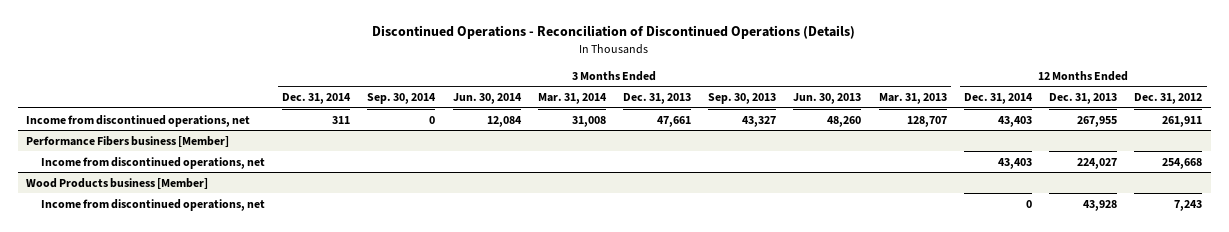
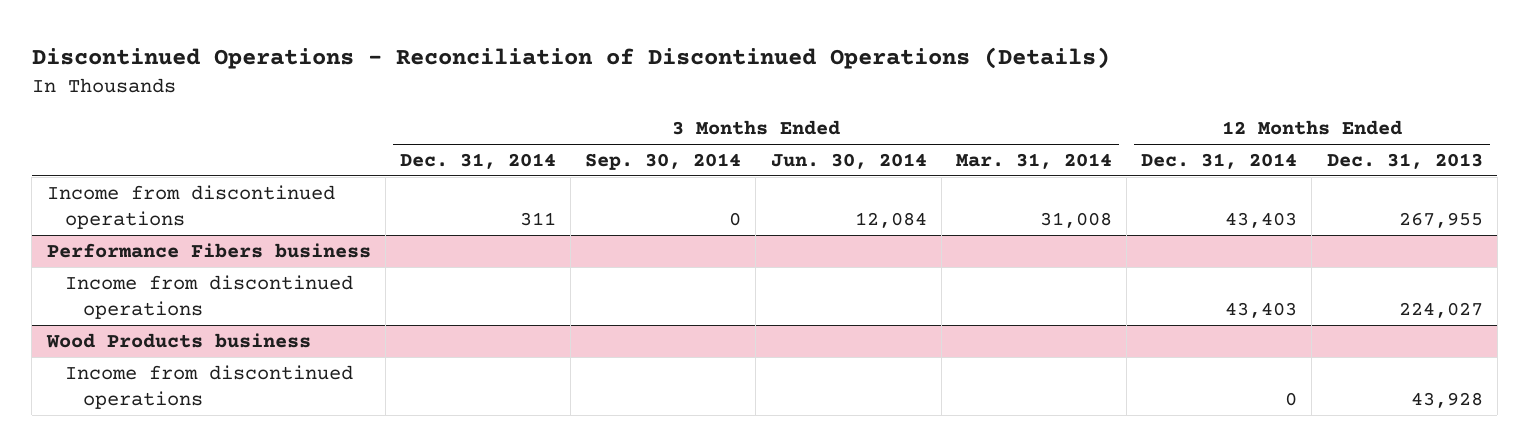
- | 3 Months Ended Dec. 31, 2014 | 3 Months Ended Sep. 30, 2014 | 3 Months Ended Jun. 30, 2014 | 3 Months Ended Mar. 31, 2014 | 3 Months Ended Dec. 31, 2013 | 3 Months Ended Sep. 30, 2013 | 3 Months Ended Jun. 30, 2013 | 3 Months Ended Mar. 31, 2013 | 12 Months Ended Dec. 31, 2014 | 12 Months Ended Dec. 31, 2013 | 12 Months Ended Dec. 31, 2012
+ | 3 Months Ended Dec. 31, 2014 | 3 Months Ended Sep. 30, 2014 | 3 Months Ended Jun. 30, 2014 | 3 Months Ended Mar. 31, 2014 | 12 Months Ended Dec. 31, 2014 | 12 Months Ended Dec. 31, 2013
- Income from discontinued operations, net | 311 | 0 | 12,084 | 31,008 | 47,661 | 43,327 | 48,260 | 128,707 | 43,403 | 267,955 | 261,911
- Performance Fibers business [Member]
- Income from discontinued operations, net | | | | | | | | | 43,403 | 224,027 | 254,668
- Wood Products business [Member]
- Income from discontinued operations, net | | | | | | | | | 0 | 43,928 | 7,243
+ Income from discontinued operations | 311 | 0 | 12,084 | 31,008 | 43,403 | 267,955
+ Performance Fibers business
+ Income from discontinued operations | | | | | 43,403 | 224,027
+ Wood Products business
+ Income from discontinued operations | | | | | 0 | 43,928

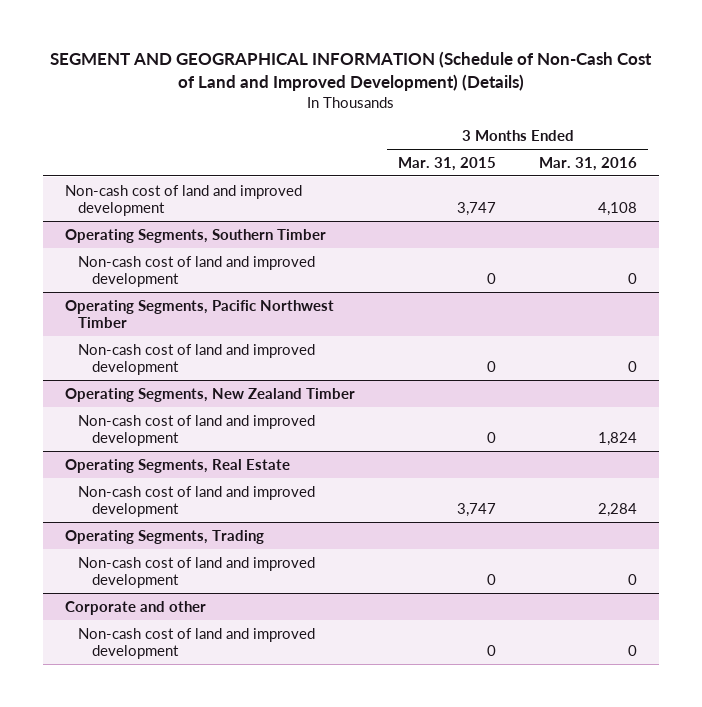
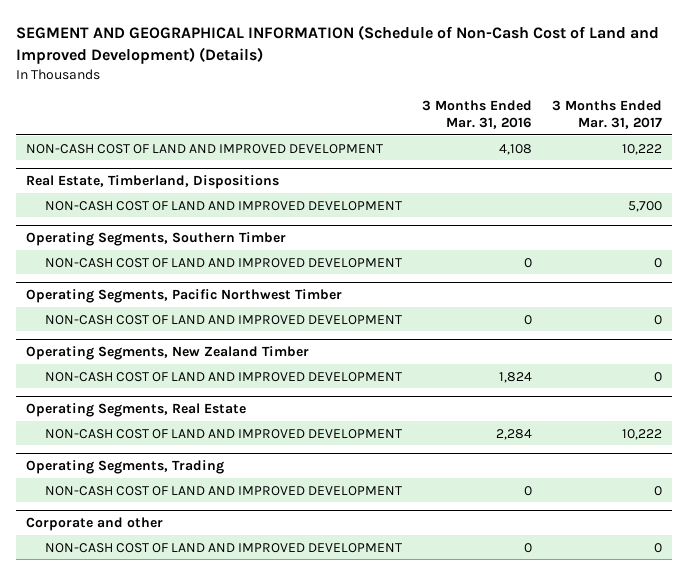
- | 3 Months Ended Mar. 31, 2015 | 3 Months Ended Mar. 31, 2016
+ | 3 Months Ended Mar. 31, 2016 | 3 Months Ended Mar. 31, 2017
- Non-cash cost of land and improved development | 3,747 | 4,108
+ NON-CASH COST OF LAND AND IMPROVED DEVELOPMENT | 4,108 | 10,222
+ Real Estate, Timberland, Dispositions
+ NON-CASH COST OF LAND AND IMPROVED DEVELOPMENT | | 5,700
@ Operating Segments, Southern Timber
- Non-cash cost of land and improved development | 0 | 0
+ NON-CASH COST OF LAND AND IMPROVED DEVELOPMENT | 0 | 0
@ Operating Segments, Pacific Northwest Timber
- Non-cash cost of land and improved development | 0 | 0
+ NON-CASH COST OF LAND AND IMPROVED DEVELOPMENT | 0 | 0
@ Operating Segments, New Zealand Timber
- Non-cash cost of land and improved development | 0 | 1,824
+ NON-CASH COST OF LAND AND IMPROVED DEVELOPMENT | 1,824 | 0
@ Operating Segments, Real Estate
- Non-cash cost of land and improved development | 3,747 | 2,284
+ NON-CASH COST OF LAND AND IMPROVED DEVELOPMENT | 2,284 | 10,222
@ Operating Segments, Trading
- Non-cash cost of land and improved development | 0 | 0
+ NON-CASH COST OF LAND AND IMPROVED DEVELOPMENT | 0 | 0
@ Corporate and other
- Non-cash cost of land and improved development | 0 | 0
+ NON-CASH COST OF LAND AND IMPROVED DEVELOPMENT | 0 | 0

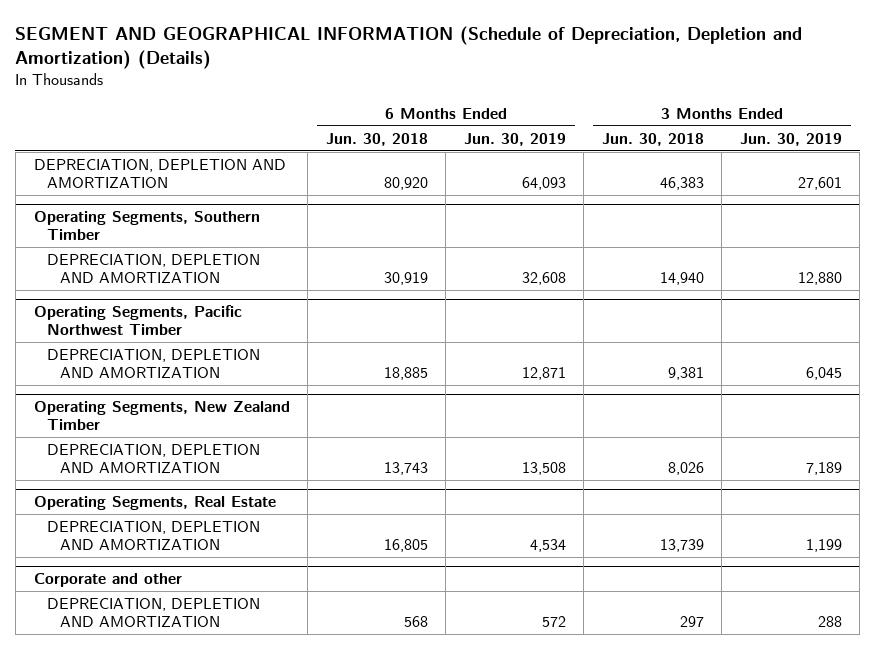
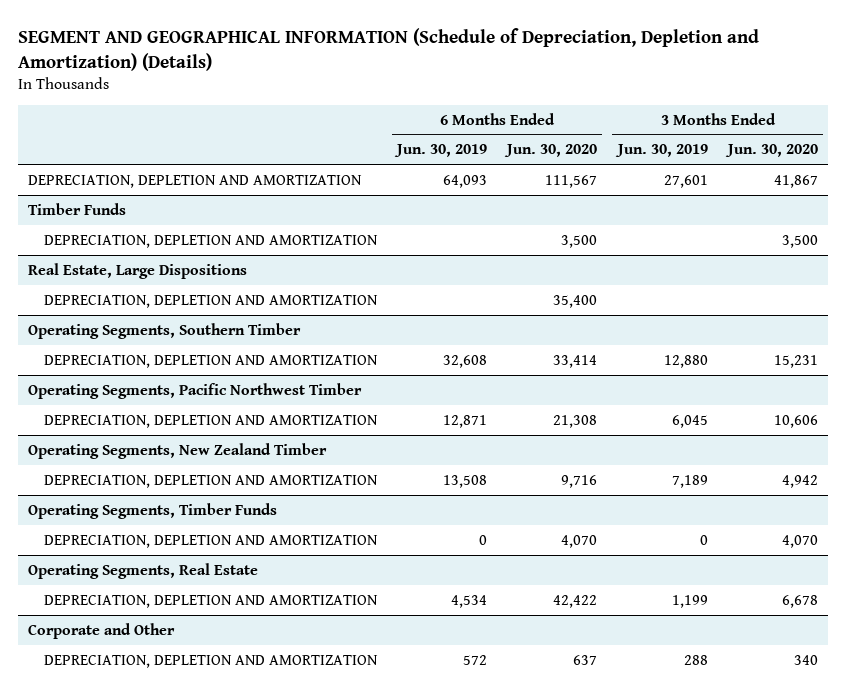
- | 6 Months Ended Jun. 30, 2018 | 6 Months Ended Jun. 30, 2019 | 3 Months Ended Jun. 30, 2018 | 3 Months Ended Jun. 30, 2019
+ | 6 Months Ended Jun. 30, 2019 | 6 Months Ended Jun. 30, 2020 | 3 Months Ended Jun. 30, 2019 | 3 Months Ended Jun. 30, 2020
+ Timber Funds
+ DEPRECIATION, DEPLETION AND AMORTIZATION | | 3,500 | | 3,500
+ Real Estate, Large Dispositions
+ DEPRECIATION, DEPLETION AND AMORTIZATION | | 35,400 | |
+ Operating Segments, Timber Funds
+ DEPRECIATION, DEPLETION AND AMORTIZATION | 0 | 4,070 | 0 | 4,070
- Corporate and other
+ Corporate and Other

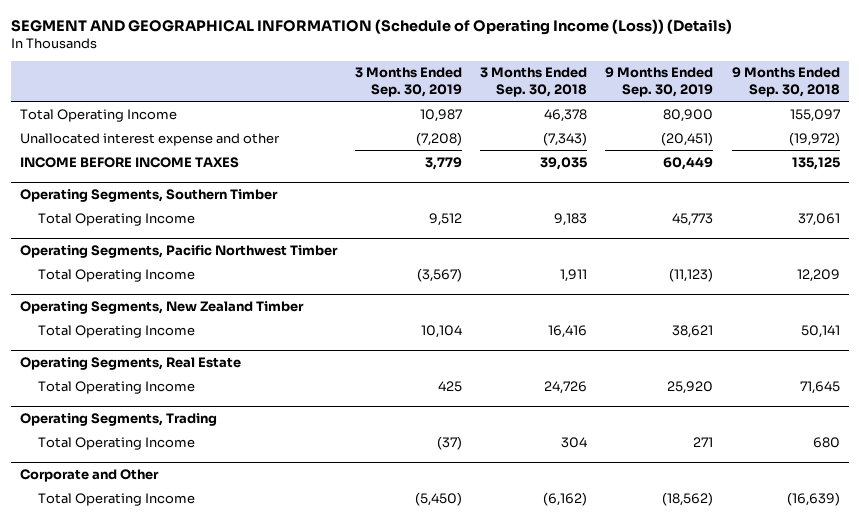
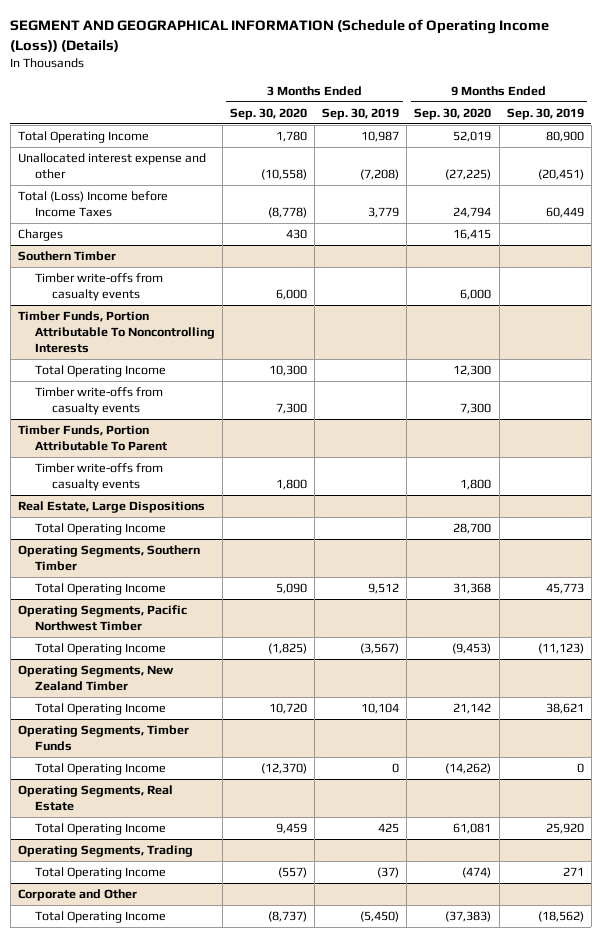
- | 3 Months Ended Sep. 30, 2019 | 3 Months Ended Sep. 30, 2018 | 9 Months Ended Sep. 30, 2019 | 9 Months Ended Sep. 30, 2018
+ | 3 Months Ended Sep. 30, 2020 | 3 Months Ended Sep. 30, 2019 | 9 Months Ended Sep. 30, 2020 | 9 Months Ended Sep. 30, 2019
- INCOME BEFORE INCOME TAXES | 3,779 | 39,035 | 60,449 | 135,125
+ Total (Loss) Income before Income Taxes | (8,778) | 3,779 | 24,794 | 60,449
+ Charges | 430 | | 16,415 |
+ Southern Timber
+ Timber write-offs from casualty events | 6,000 | | 6,000 |
+ Timber Funds, Portion Attributable To Noncontrolling Interests
+ Total Operating Income | 10,300 | | 12,300 |
+ Timber write-offs from casualty events | 7,300 | | 7,300 |
+ Timber Funds, Portion Attributable To Parent
+ Timber write-offs from casualty events | 1,800 | | 1,800 |
+ Real Estate, Large Dispositions
+ Total Operating Income | | | 28,700 |
+ Operating Segments, Timber Funds
+ Total Operating Income | (12,370) | 0 | (14,262) | 0

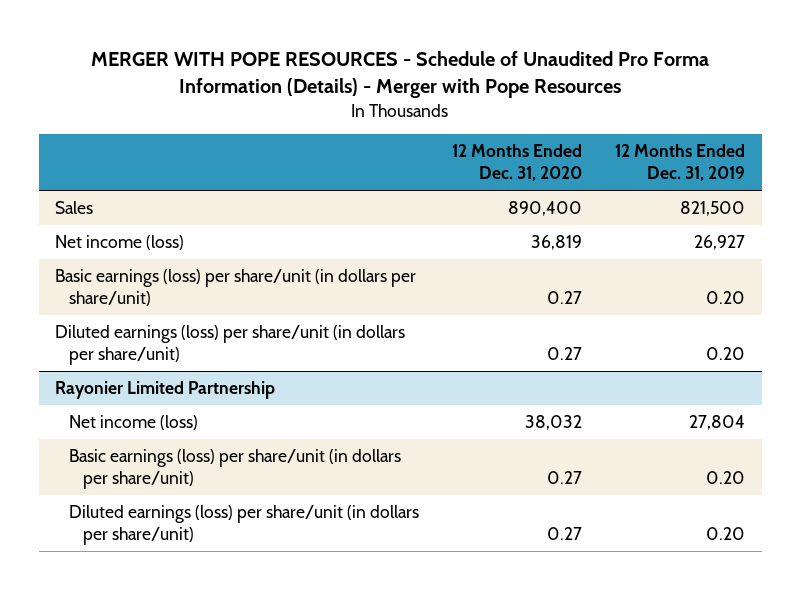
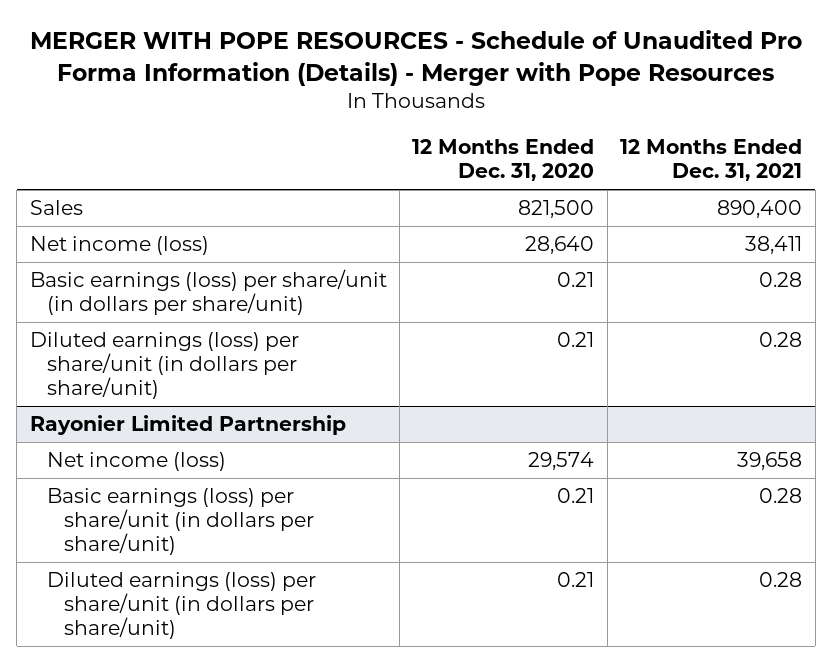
- | 12 Months Ended Dec. 31, 2020 | 12 Months Ended Dec. 31, 2019
+ | 12 Months Ended Dec. 31, 2020 | 12 Months Ended Dec. 31, 2021
- Sales | 890,400 | 821,500
- Net income (loss) | 36,819 | 26,927
- Basic earnings (loss) per share/unit (in dollars per share/unit) | 0.27 | 0.20
- Diluted earnings (loss) per share/unit (in dollars per share/unit) | 0.27 | 0.20
+ Sales | 821,500 | 890,400
+ Net income (loss) | 28,640 | 38,411
+ Basic earnings (loss) per share/unit (in dollars per share/unit) | 0.21 | 0.28
+ Diluted earnings (loss) per share/unit (in dollars per share/unit) | 0.21 | 0.28
@ Rayonier Limited Partnership
- Net income (loss) | 38,032 | 27,804
- Basic earnings (loss) per share/unit (in dollars per share/unit) | 0.27 | 0.20
- Diluted earnings (loss) per share/unit (in dollars per share/unit) | 0.27 | 0.20
+ Net income (loss) | 29,574 | 39,658
+ Basic earnings (loss) per share/unit (in dollars per share/unit) | 0.21 | 0.28
+ Diluted earnings (loss) per share/unit (in dollars per share/unit) | 0.21 | 0.28

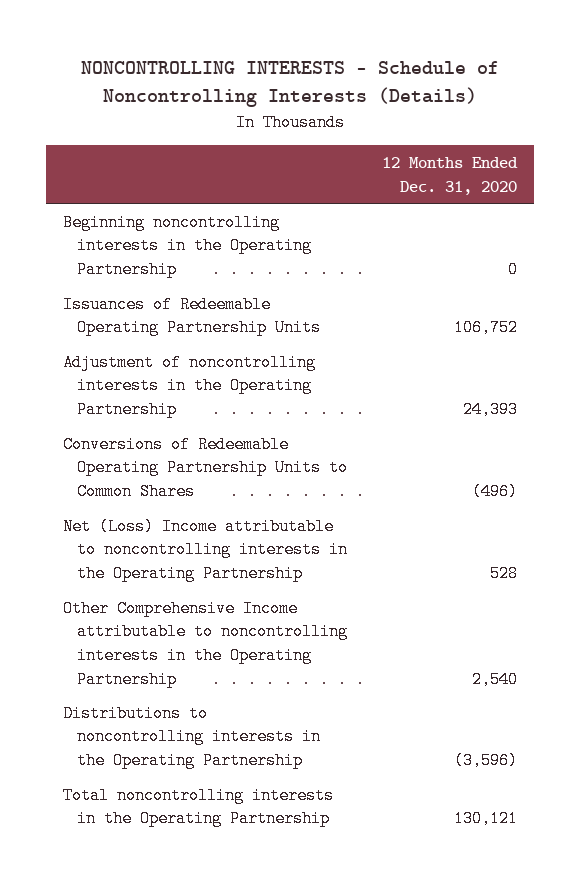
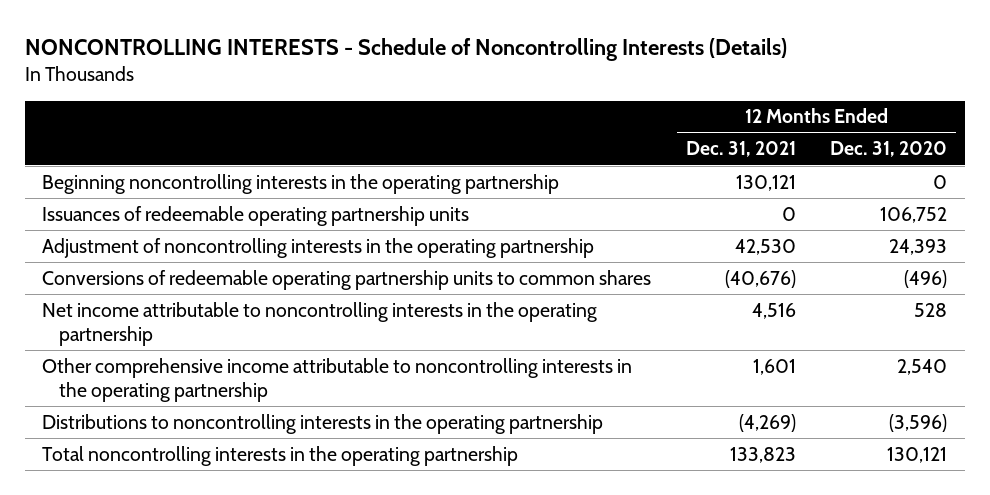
- | 12 Months Ended Dec. 31, 2020
+ | 12 Months Ended Dec. 31, 2021 | 12 Months Ended Dec. 31, 2020
- Beginning noncontrolling interests in the Operating Partnership | 0
- Issuances of Redeemable Operating Partnership Units | 106,752
- Adjustment of noncontrolling interests in the Operating Partnership | 24,393
- Conversions of Redeemable Operating Partnership Units to Common Shares | (496)
- Net (Loss) Income attributable to noncontrolling interests in the Operating Partnership | 528
- Other Comprehensive Income attributable to noncontrolling interests in the Operating Partnership | 2,540
- Distributions to noncontrolling interests in the Operating Partnership | (3,596)
- Total noncontrolling interests in the Operating Partnership | 130,121
+ Beginning noncontrolling interests in the operating partnership | 130,121 | 0
+ Issuances of redeemable operating partnership units | 0 | 106,752
+ Adjustment of noncontrolling interests in the operating partnership | 42,530 | 24,393
+ Conversions of redeemable operating partnership units to common shares | (40,676) | (496)
+ Net income attributable to noncontrolling interests in the operating partnership | 4,516 | 528
+ Other comprehensive income attributable to noncontrolling interests in the operating partnership | 1,601 | 2,540
+ Distributions to noncontrolling interests in the operating partnership | (4,269) | (3,596)
+ Total noncontrolling interests in the operating partnership | 133,823 | 130,121

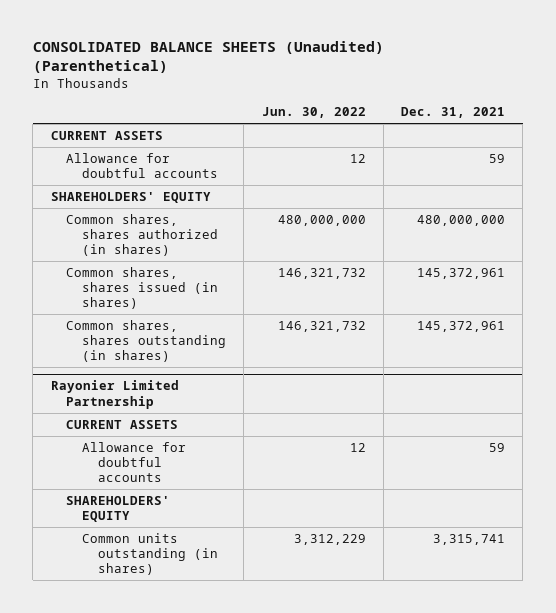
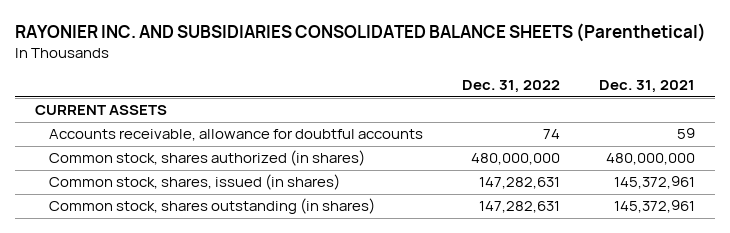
- CONSOLIDATED BALANCE SHEETS (Unaudited) (Parenthetical)
+ RAYONIER INC. AND SUBSIDIARIES CONSOLIDATED BALANCE SHEETS (Parenthetical)
- | Jun. 30, 2022 | Dec. 31, 2021
+ | Dec. 31, 2022 | Dec. 31, 2021
- Allowance for doubtful accounts | 12 | 59
- SHAREHOLDERS' EQUITY
- Common shares, shares authorized (in shares) | 480,000,000 | 480,000,000
- Common shares, shares issued (in shares) | 146,321,732 | 145,372,961
- Common shares, shares outstanding (in shares) | 146,321,732 | 145,372,961
- Rayonier Limited Partnership
- CURRENT ASSETS
- Allowance for doubtful accounts | 12 | 59
- SHAREHOLDERS' EQUITY
- Common units outstanding (in shares) | 3,312,229 | 3,315,741
+ Accounts receivable, allowance for doubtful accounts | 74 | 59
+ Common stock, shares authorized (in shares) | 480,000,000 | 480,000,000
+ Common stock, shares, issued (in shares) | 147,282,631 | 145,372,961
+ Common stock, shares outstanding (in shares) | 147,282,631 | 145,372,961

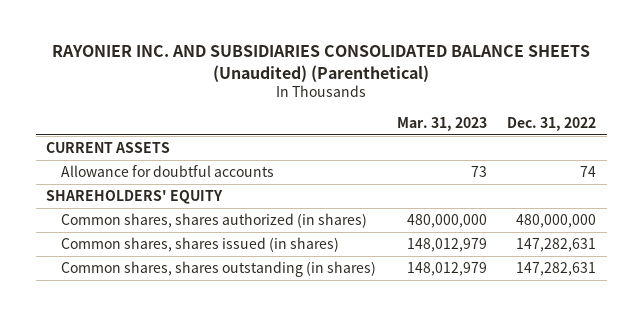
- RAYONIER INC. AND SUBSIDIARIES CONSOLIDATED BALANCE SHEETS (Parenthetical)
+ RAYONIER INC. AND SUBSIDIARIES CONSOLIDATED BALANCE SHEETS (Unaudited) (Parenthetical)
- | Dec. 31, 2022 | Dec. 31, 2021
+ | Mar. 31, 2023 | Dec. 31, 2022
- Accounts receivable, allowance for doubtful accounts | 74 | 59
- Common stock, shares authorized (in shares) | 480,000,000 | 480,000,000
- Common stock, shares, issued (in shares) | 147,282,631 | 145,372,961
- Common stock, shares outstanding (in shares) | 147,282,631 | 145,372,961
+ Allowance for doubtful accounts | 73 | 74
+ SHAREHOLDERS' EQUITY
+ Common shares, shares authorized (in shares) | 480,000,000 | 480,000,000
+ Common shares, shares issued (in shares) | 148,012,979 | 147,282,631
+ Common shares, shares outstanding (in shares) | 148,012,979 | 147,282,631

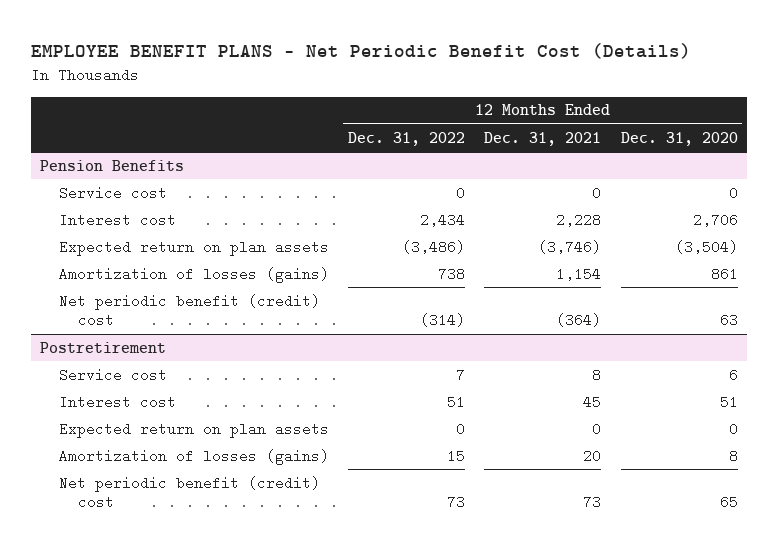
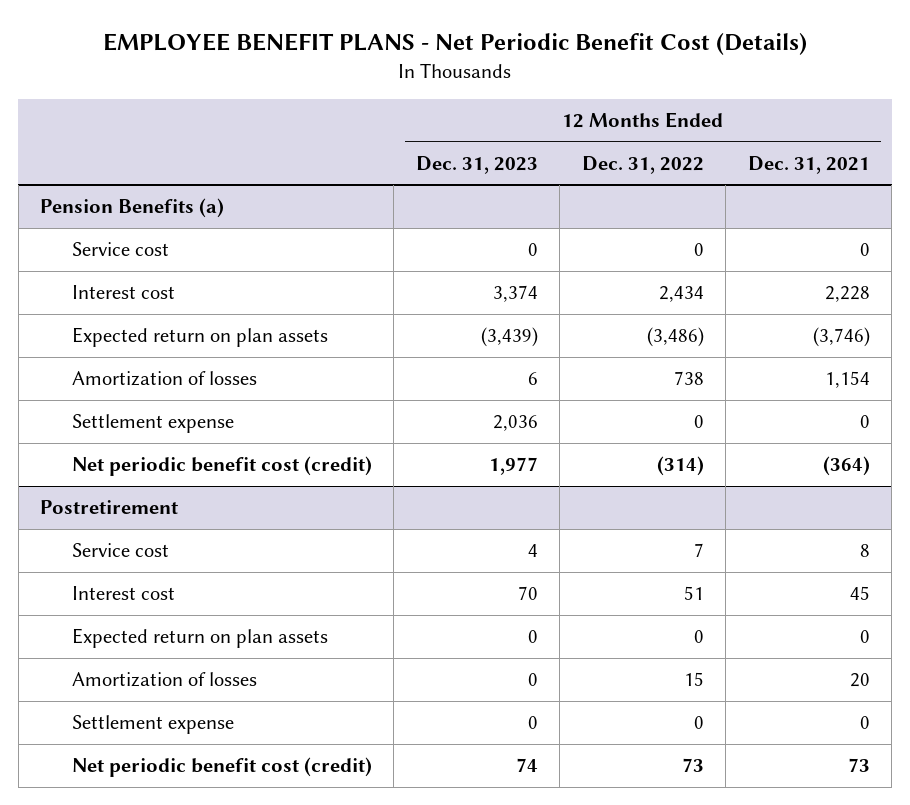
- | 12 Months Ended Dec. 31, 2022 | 12 Months Ended Dec. 31, 2021 | 12 Months Ended Dec. 31, 2020
+ | 12 Months Ended Dec. 31, 2023 | 12 Months Ended Dec. 31, 2022 | 12 Months Ended Dec. 31, 2021
- Pension Benefits
+ Pension Benefits (a)
- Amortization of losses (gains) | 738 | 1,154 | 861
- Net periodic benefit (credit) cost | (314) | (364) | 63
+ Amortization of losses | 6 | 738 | 1,154
+ Settlement expense | 2,036 | 0 | 0
+ Net periodic benefit cost (credit) | 1,977 | (314) | (364)
@ Postretirement
- Amortization of losses (gains) | 15 | 20 | 8
- Net periodic benefit (credit) cost | 73 | 73 | 65
+ Amortization of losses | 0 | 15 | 20
+ Settlement expense | 0 | 0 | 0
+ Net periodic benefit cost (credit) | 74 | 73 | 73

